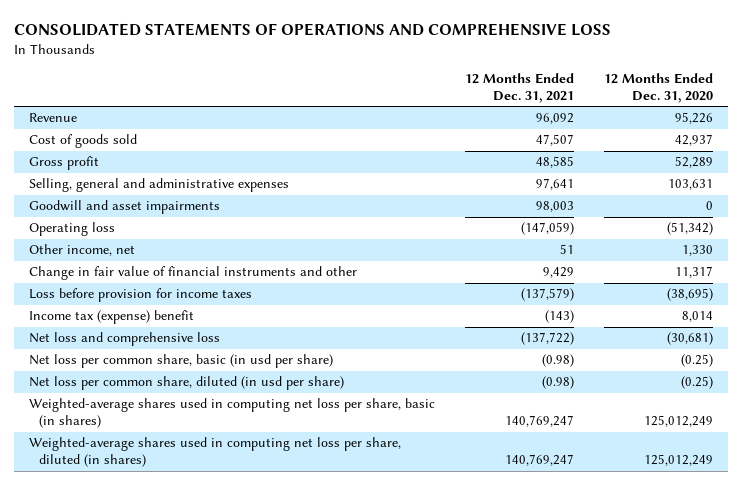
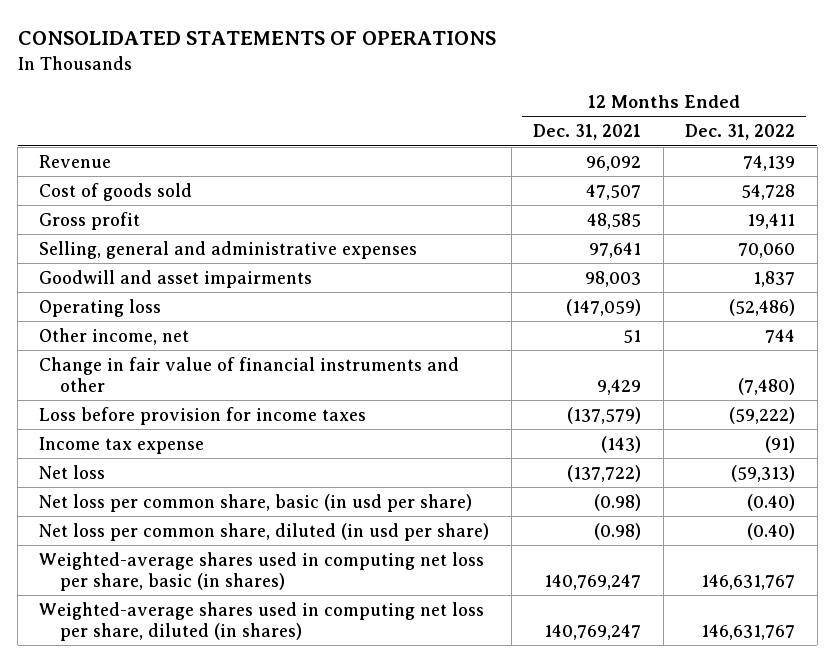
- CONSOLIDATED STATEMENTS OF OPERATIONS AND COMPREHENSIVE LOSS
+ CONSOLIDATED STATEMENTS OF OPERATIONS
- | 12 Months Ended Dec. 31, 2021 | 12 Months Ended Dec. 31, 2020
+ | 12 Months Ended Dec. 31, 2021 | 12 Months Ended Dec. 31, 2022
- Income tax (expense) benefit | (143) | 8,014
- Net loss and comprehensive loss | (137,722) | (30,681)
+ Income tax expense | (143) | (91)
+ Net loss | (137,722) | (59,313)

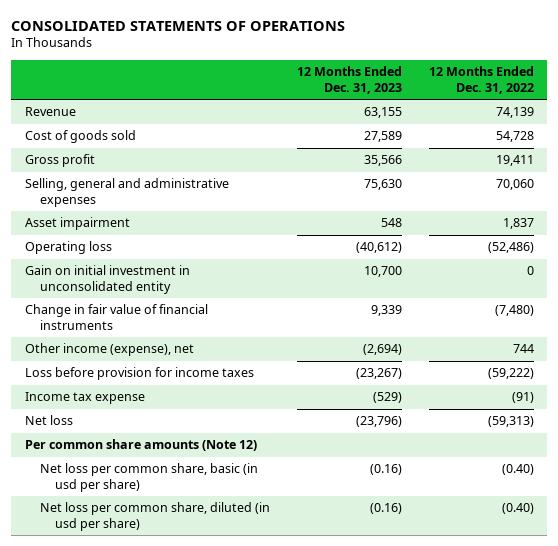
- | 12 Months Ended Dec. 31, 2021 | 12 Months Ended Dec. 31, 2022
+ | 12 Months Ended Dec. 31, 2023 | 12 Months Ended Dec. 31, 2022
- Goodwill and asset impairments | 98,003 | 1,837
+ Asset impairment | 548 | 1,837
- Other income, net | 51 | 744
- Change in fair value of financial instruments and other | 9,429 | (7,480)
+ Gain on initial investment in unconsolidated entity | 10,700 | 0
+ Change in fair value of financial instruments | 9,339 | (7,480)
+ Other income (expense), net | (2,694) | 744
+ Per common share amounts (Note 12)
- Weighted-average shares used in computing net loss per share, basic (in shares) | 140,769,247 | 146,631,767
- Weighted-average shares used in computing net loss per share, diluted (in shares) | 140,769,247 | 146,631,767

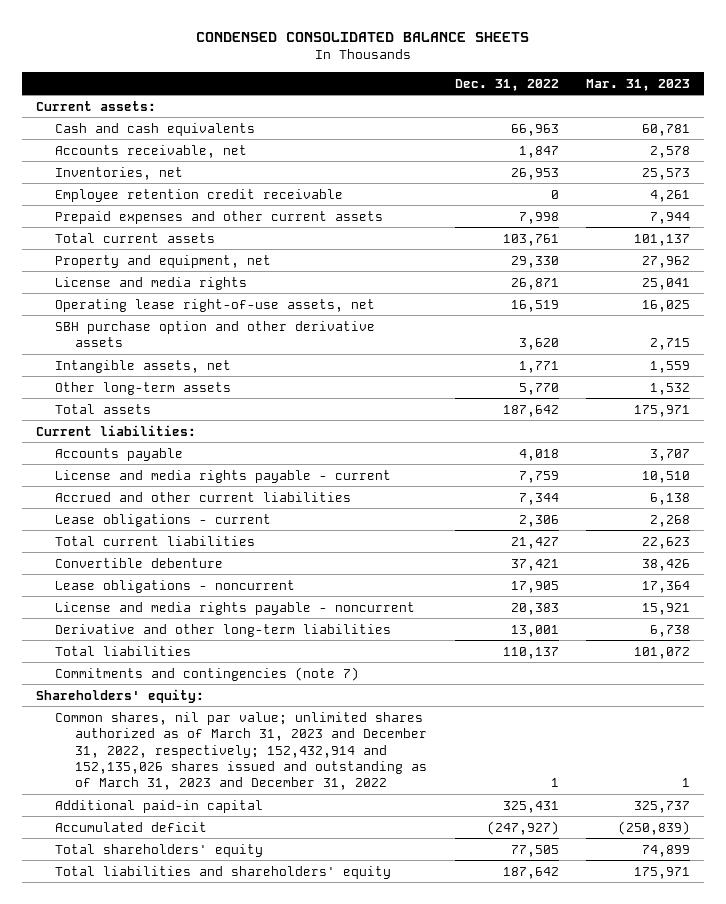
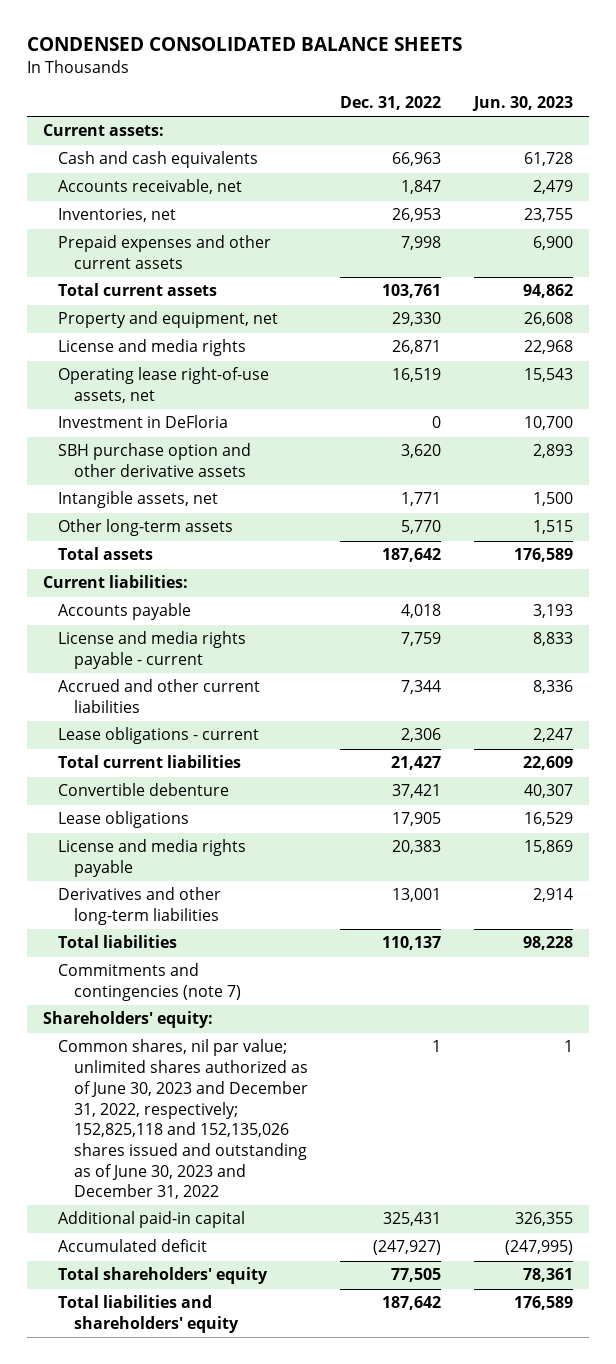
- | Dec. 31, 2022 | Mar. 31, 2023
+ | Dec. 31, 2022 | Jun. 30, 2023
- Employee retention credit receivable | 0 | 4,261
+ Investment in DeFloria | 0 | 10,700
- Lease obligations - noncurrent | 17,905 | 17,364
- License and media rights payable - noncurrent | 20,383 | 15,921
- Derivative and other long-term liabilities | 13,001 | 6,738
+ Lease obligations | 17,905 | 16,529
+ License and media rights payable | 20,383 | 15,869
+ Derivatives and other long-term liabilities | 13,001 | 2,914
- Common shares, nil par value; unlimited shares authorized as of March 31, 2023 and December 31, 2022, respectively; 152,432,914 and 152,135,026 shares issued and outstanding as of March 31, 2023 and December 31, 2022 | 1 | 1
+ Common shares, nil par value; unlimited shares authorized as of June 30, 2023 and December 31, 2022, respectively; 152,825,118 and 152,135,026 shares issued and outstanding as of June 30, 2023 and December 31, 2022 | 1 | 1

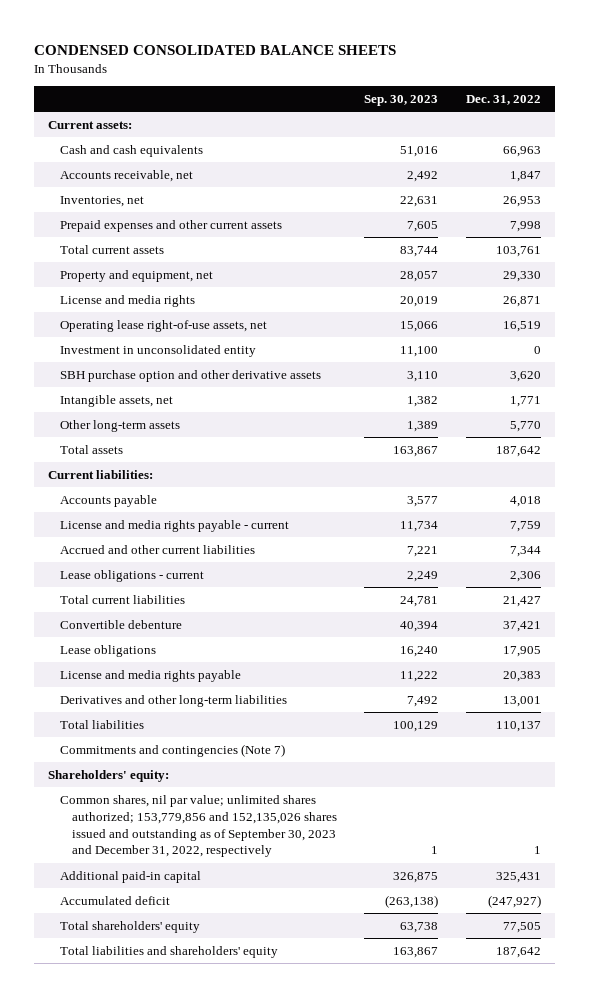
- | Dec. 31, 2022 | Jun. 30, 2023
+ | Sep. 30, 2023 | Dec. 31, 2022
- Investment in DeFloria | 0 | 10,700
+ Investment in unconsolidated entity | 11,100 | 0
- Commitments and contingencies (note 7)
+ Commitments and contingencies (Note 7)
- Common shares, nil par value; unlimited shares authorized as of June 30, 2023 and December 31, 2022, respectively; 152,825,118 and 152,135,026 shares issued and outstanding as of June 30, 2023 and December 31, 2022 | 1 | 1
+ Common shares, nil par value; unlimited shares authorized; 153,779,856 and 152,135,026 shares issued and outstanding as of September 30, 2023 and December 31, 2022, respectively | 1 | 1

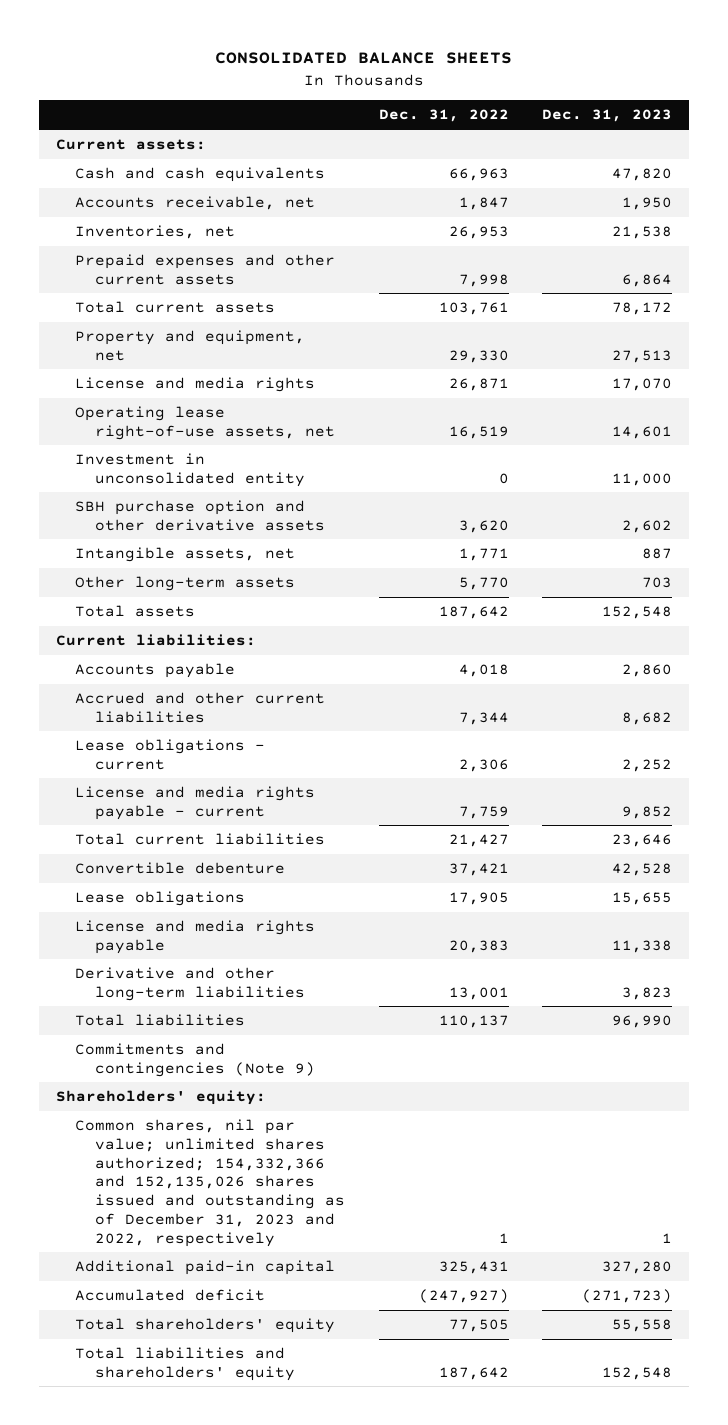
- CONDENSED CONSOLIDATED BALANCE SHEETS
+ CONSOLIDATED BALANCE SHEETS
- | Sep. 30, 2023 | Dec. 31, 2022
+ | Dec. 31, 2022 | Dec. 31, 2023
moved down: License and media rights payable - current | 7,759 | 9,852
- Derivatives and other long-term liabilities | 7,492 | 13,001
+ Derivative and other long-term liabilities | 13,001 | 3,823
- Commitments and contingencies (Note 7)
+ Commitments and contingencies (Note 9)
- Common shares, nil par value; unlimited shares authorized; 153,779,856 and 152,135,026 shares issued and outstanding as of September 30, 2023 and December 31, 2022, respectively | 1 | 1
+ Common shares, nil par value; unlimited shares authorized; 154,332,366 and 152,135,026 shares issued and outstanding as of December 31, 2023 and 2022, respectively | 1 | 1

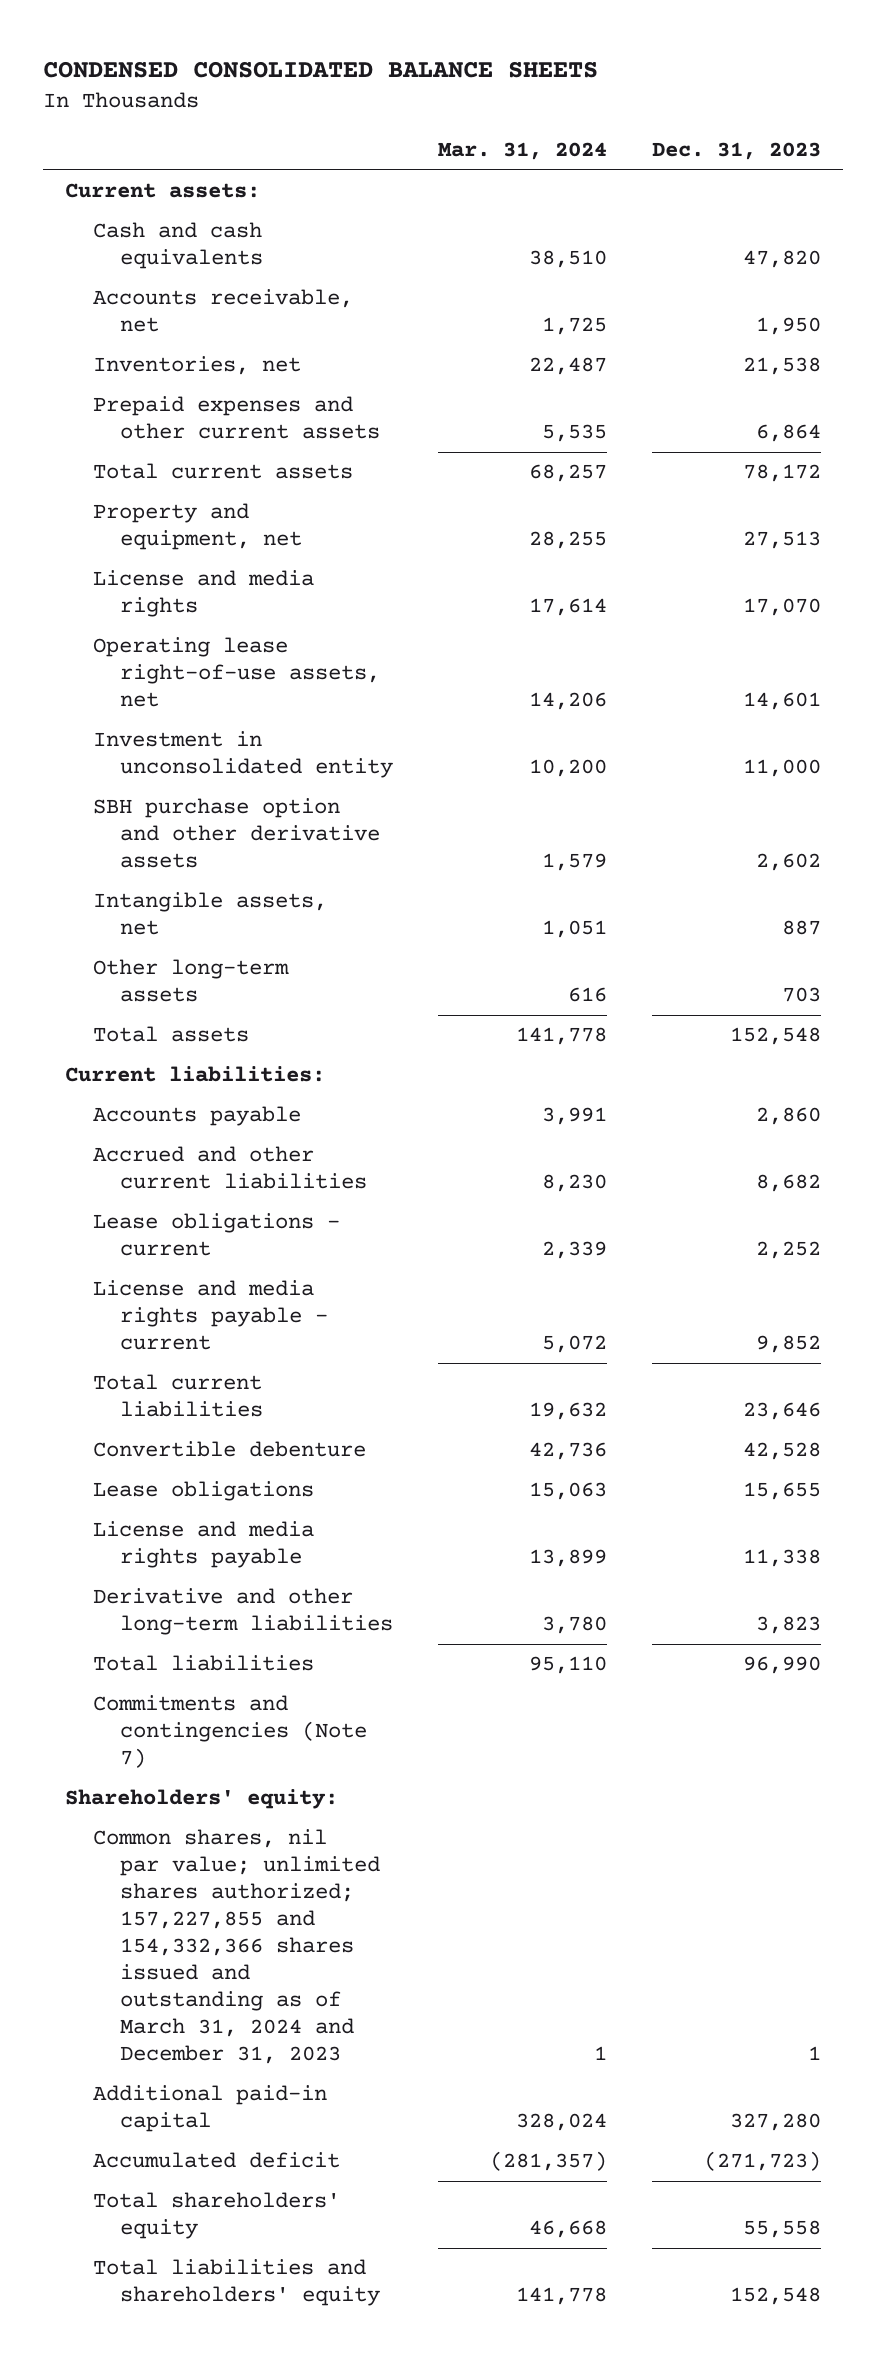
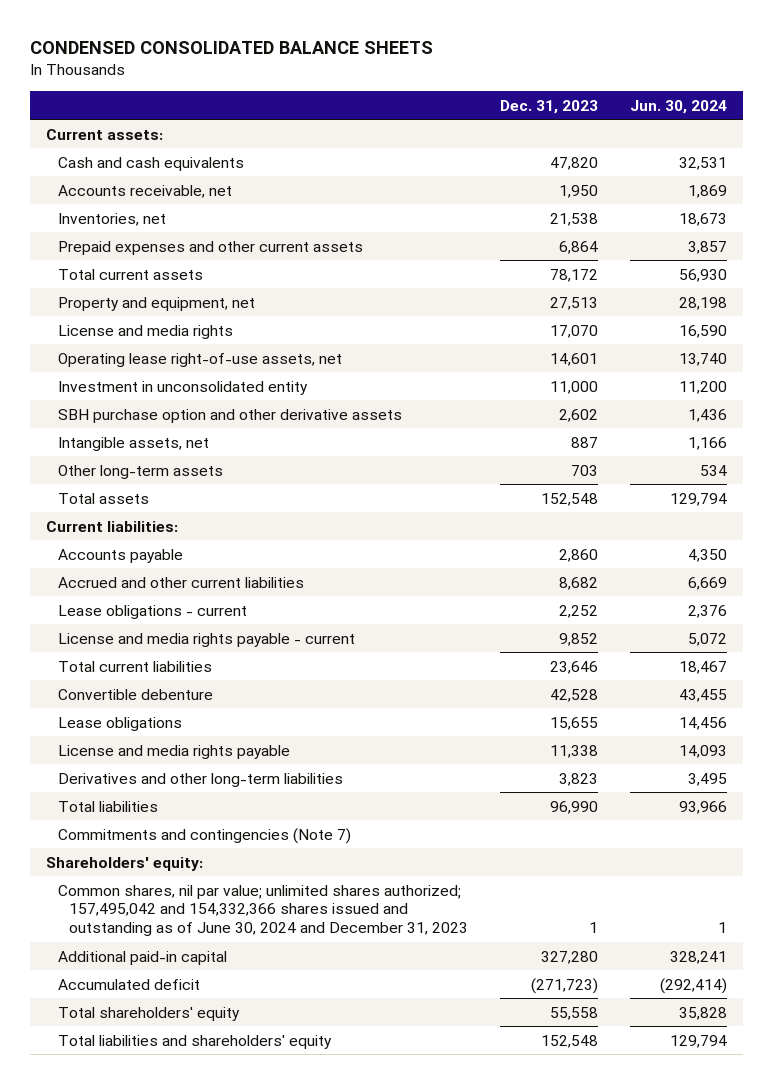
- | Mar. 31, 2024 | Dec. 31, 2023
+ | Dec. 31, 2023 | Jun. 30, 2024
- Derivative and other long-term liabilities | 3,780 | 3,823
+ Derivatives and other long-term liabilities | 3,823 | 3,495
- Common shares, nil par value; unlimited shares authorized; 157,227,855 and 154,332,366 shares issued and outstanding as of March 31, 2024 and December 31, 2023 | 1 | 1
+ Common shares, nil par value; unlimited shares authorized; 157,495,042 and 154,332,366 shares issued and outstanding as of June 30, 2024 and December 31, 2023 | 1 | 1

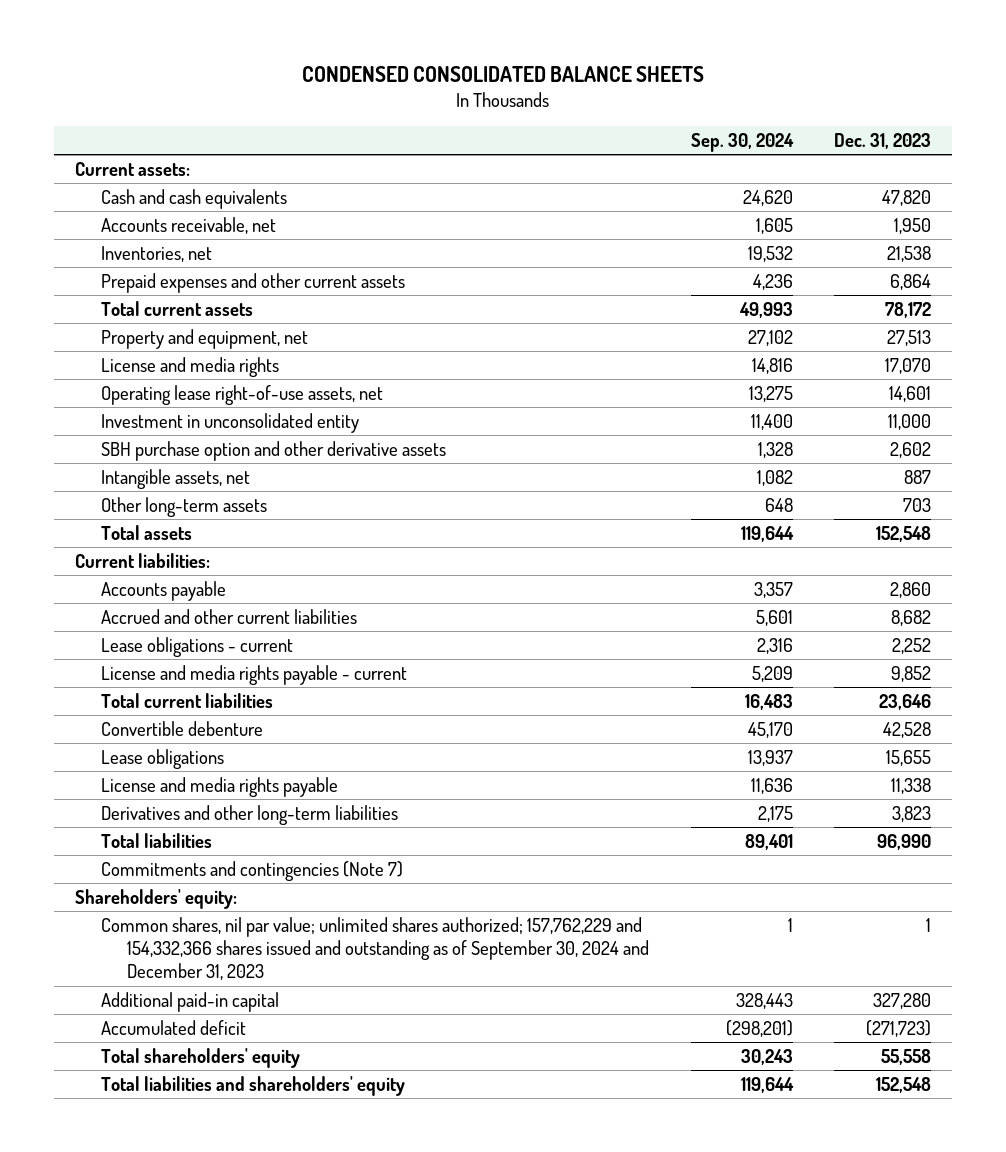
- | Dec. 31, 2023 | Jun. 30, 2024
+ | Sep. 30, 2024 | Dec. 31, 2023
- Common shares, nil par value; unlimited shares authorized; 157,495,042 and 154,332,366 shares issued and outstanding as of June 30, 2024 and December 31, 2023 | 1 | 1
+ Common shares, nil par value; unlimited shares authorized; 157,762,229 and 154,332,366 shares issued and outstanding as of September 30, 2024 and December 31, 2023 | 1 | 1

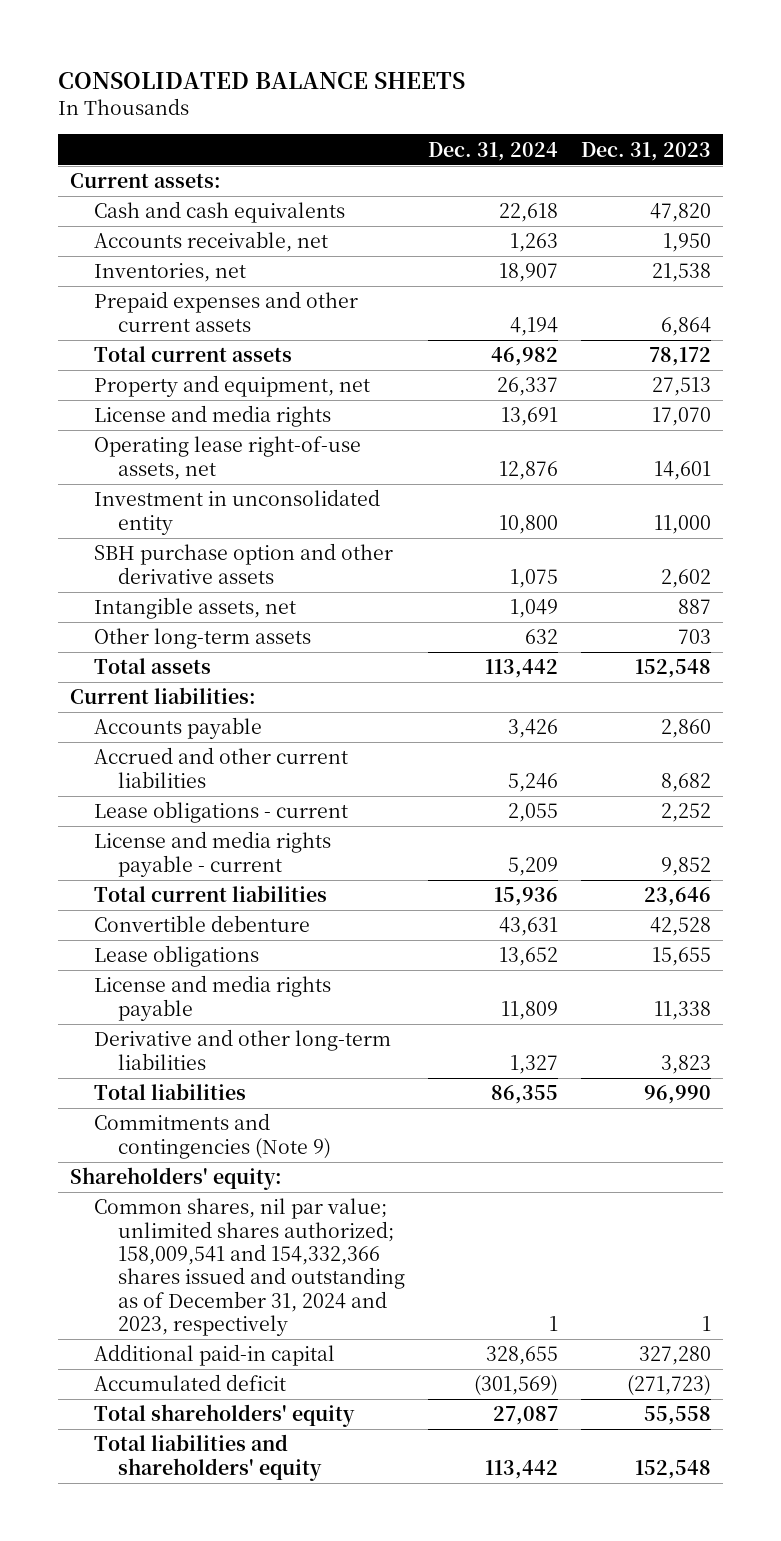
- CONDENSED CONSOLIDATED BALANCE SHEETS
+ CONSOLIDATED BALANCE SHEETS
- | Sep. 30, 2024 | Dec. 31, 2023
+ | Dec. 31, 2024 | Dec. 31, 2023
- Derivatives and other long-term liabilities | 2,175 | 3,823
+ Derivative and other long-term liabilities | 1,327 | 3,823
- Commitments and contingencies (Note 7)
+ Commitments and contingencies (Note 9)
- Common shares, nil par value; unlimited shares authorized; 157,762,229 and 154,332,366 shares issued and outstanding as of September 30, 2024 and December 31, 2023 | 1 | 1
+ Common shares, nil par value; unlimited shares authorized; 158,009,541 and 154,332,366 shares issued and outstanding as of December 31, 2024 and 2023, respectively | 1 | 1

